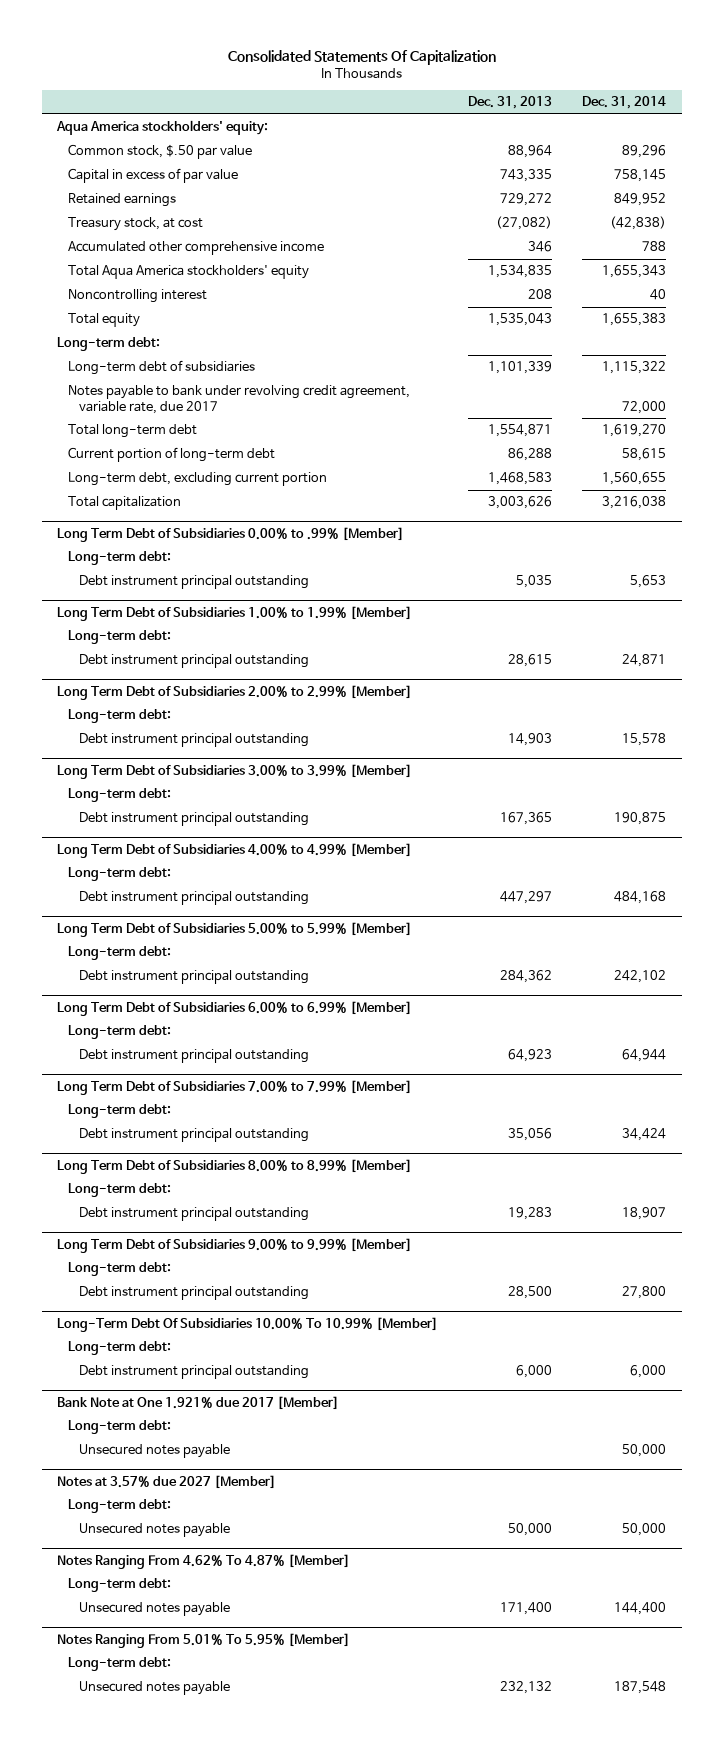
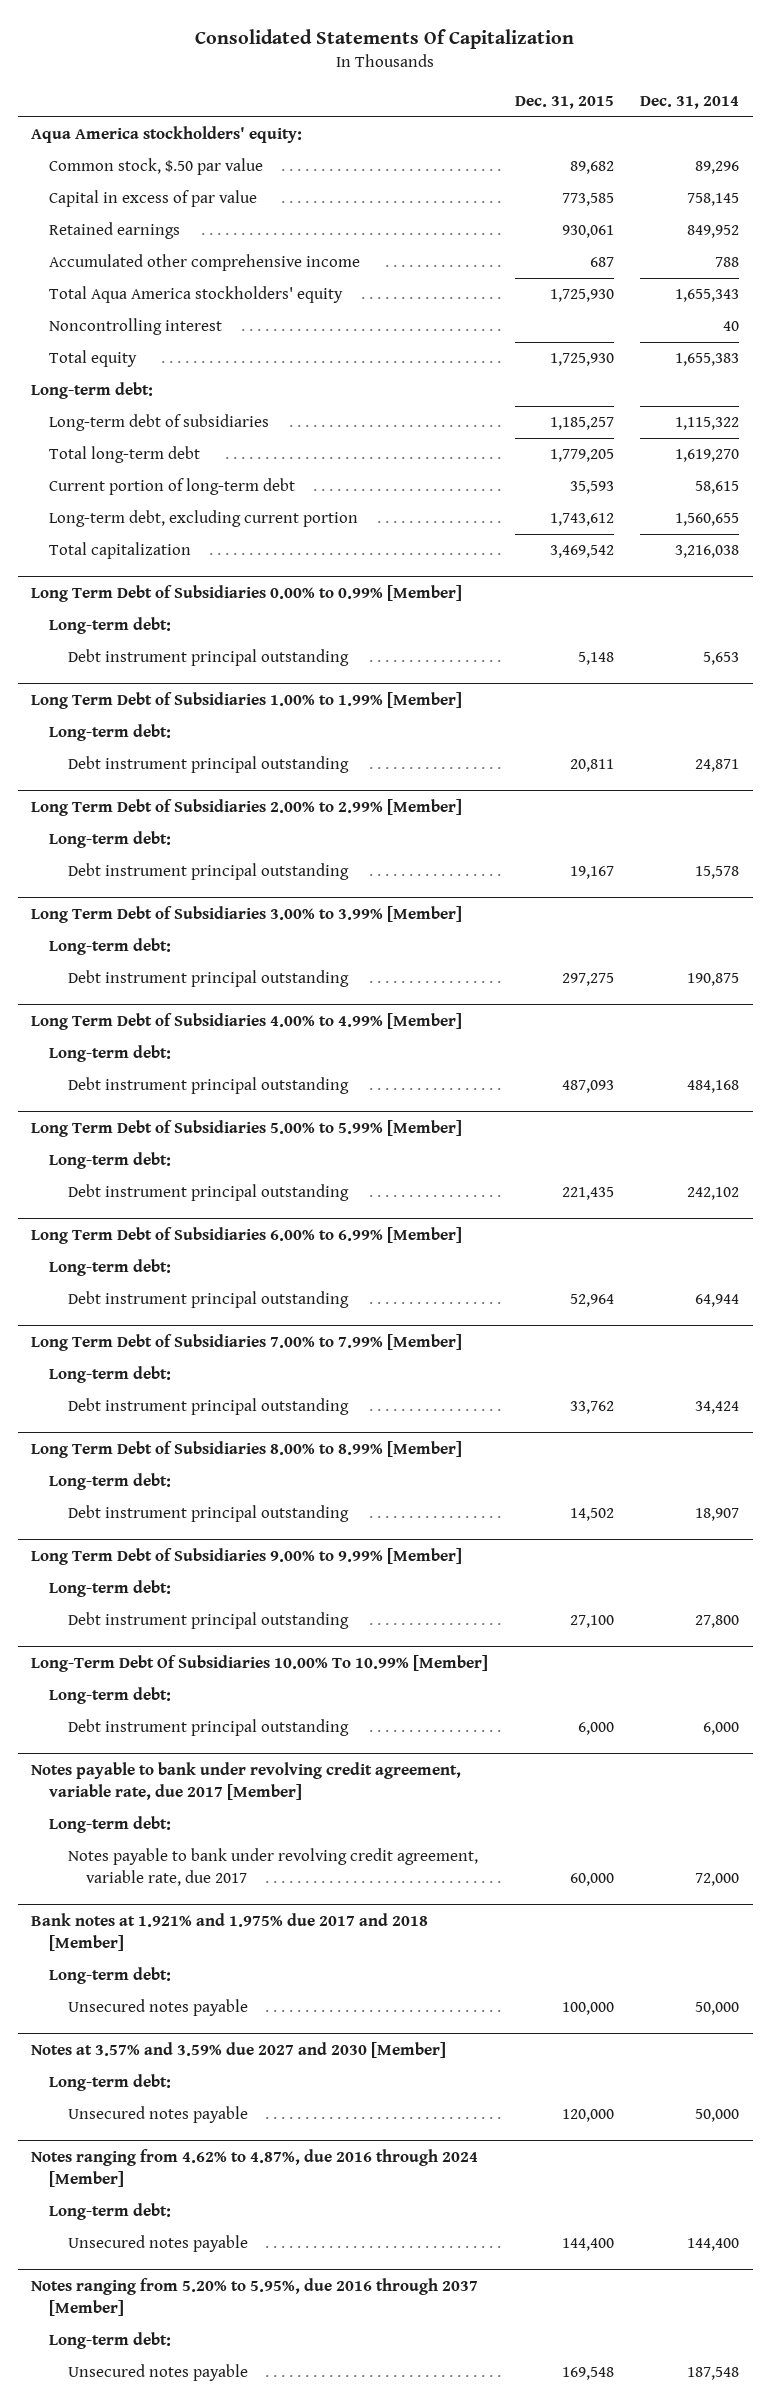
- | Dec. 31, 2013 | Dec. 31, 2014
+ | Dec. 31, 2015 | Dec. 31, 2014
- Treasury stock, at cost | (27,082) | (42,838)
- Notes payable to bank under revolving credit agreement, variable rate, due 2017 | | 72,000
- Long Term Debt of Subsidiaries 0.00% to .99% [Member]
+ Long Term Debt of Subsidiaries 0.00% to 0.99% [Member]
- Bank Note at One 1.921% due 2017 [Member]
+ Notes payable to bank under revolving credit agreement, variable rate, due 2017 [Member]
+ Notes payable to bank under revolving credit agreement, variable rate, due 2017 | 60,000 | 72,000
+ Bank notes at 1.921% and 1.975% due 2017 and 2018 [Member]
+ Long-term debt:
- Notes at 3.57% due 2027 [Member]
+ Notes at 3.57% and 3.59% due 2027 and 2030 [Member]
- Notes Ranging From 4.62% To 4.87% [Member]
+ Notes ranging from 4.62% to 4.87%, due 2016 through 2024 [Member]
- Notes Ranging From 5.01% To 5.95% [Member]
+ Notes ranging from 5.20% to 5.95%, due 2016 through 2037 [Member]

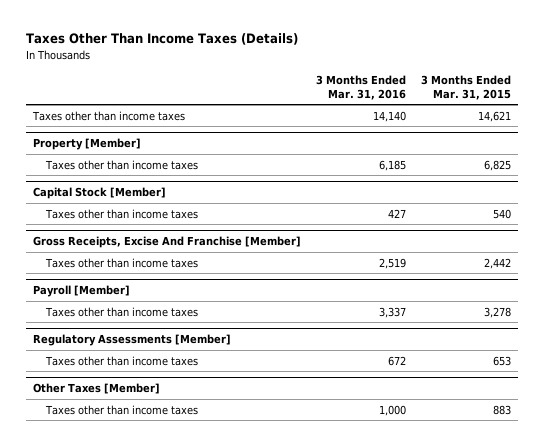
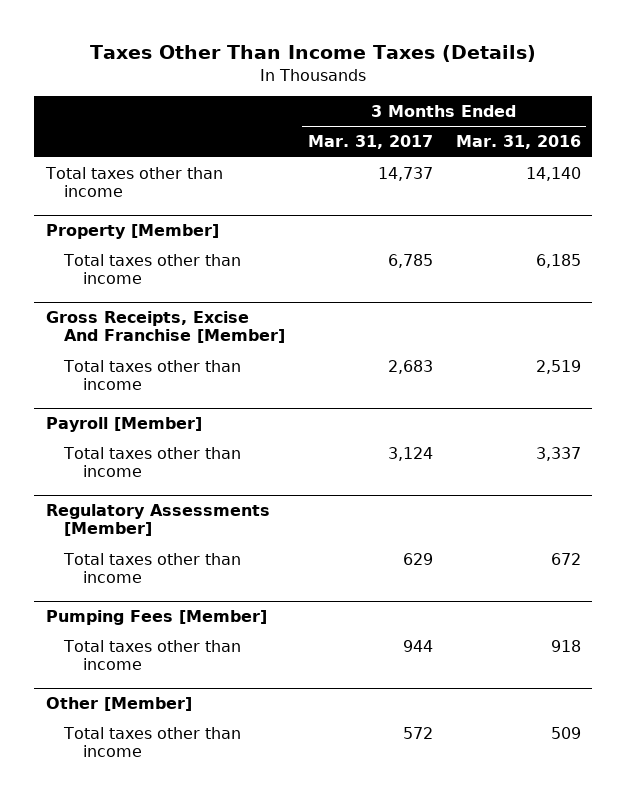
- | 3 Months Ended Mar. 31, 2016 | 3 Months Ended Mar. 31, 2015
+ | 3 Months Ended Mar. 31, 2017 | 3 Months Ended Mar. 31, 2016
- Taxes other than income taxes | 14,140 | 14,621
+ Total taxes other than income | 14,737 | 14,140
@ Property [Member]
- Taxes other than income taxes | 6,185 | 6,825
- Capital Stock [Member]
- Taxes other than income taxes | 427 | 540
@ Property [Member]
+ Total taxes other than income | 6,785 | 6,185
@ Gross Receipts, Excise And Franchise [Member]
- Taxes other than income taxes | 2,519 | 2,442
+ Total taxes other than income | 2,683 | 2,519
@ Payroll [Member]
- Taxes other than income taxes | 3,337 | 3,278
+ Total taxes other than income | 3,124 | 3,337
@ Regulatory Assessments [Member]
- Taxes other than income taxes | 672 | 653
- Other Taxes [Member]
- Taxes other than income taxes | 1,000 | 883
@ Regulatory Assessments [Member]
+ Total taxes other than income | 629 | 672
+ Pumping Fees [Member]
+ Total taxes other than income | 944 | 918
+ Other [Member]
+ Total taxes other than income | 572 | 509

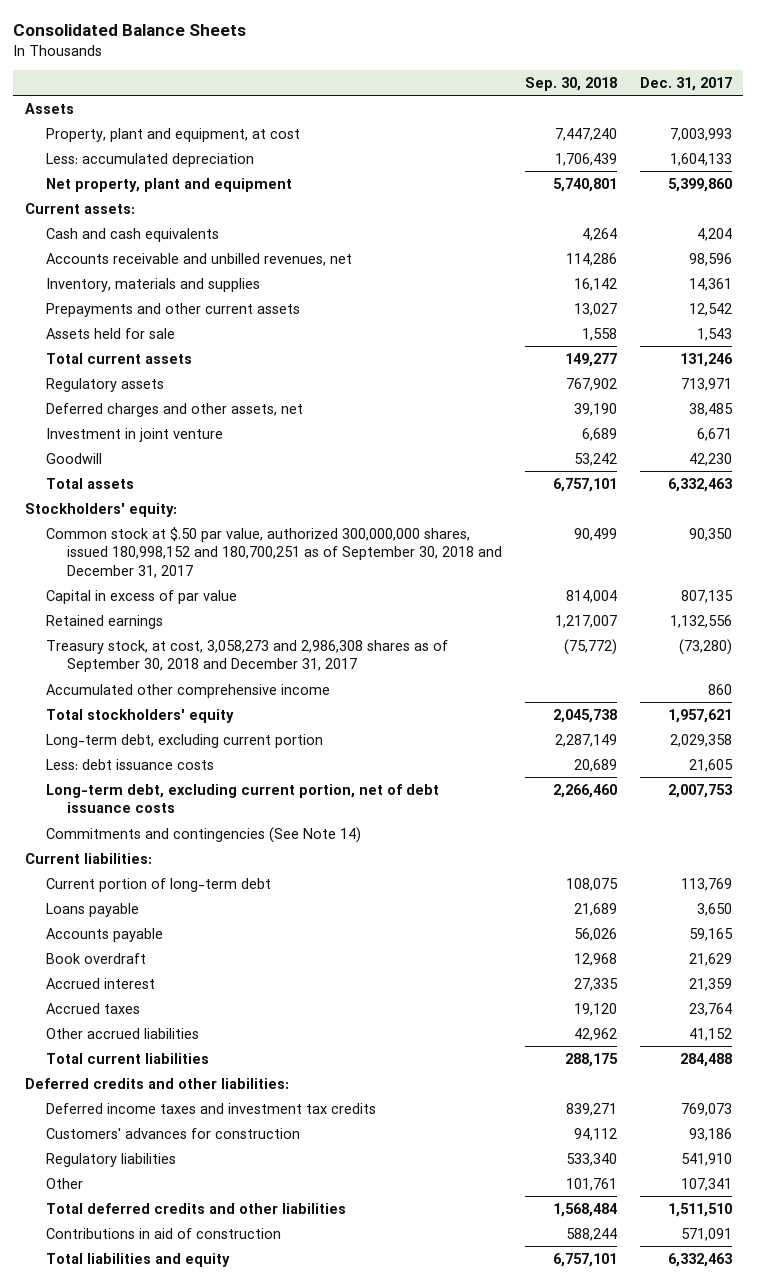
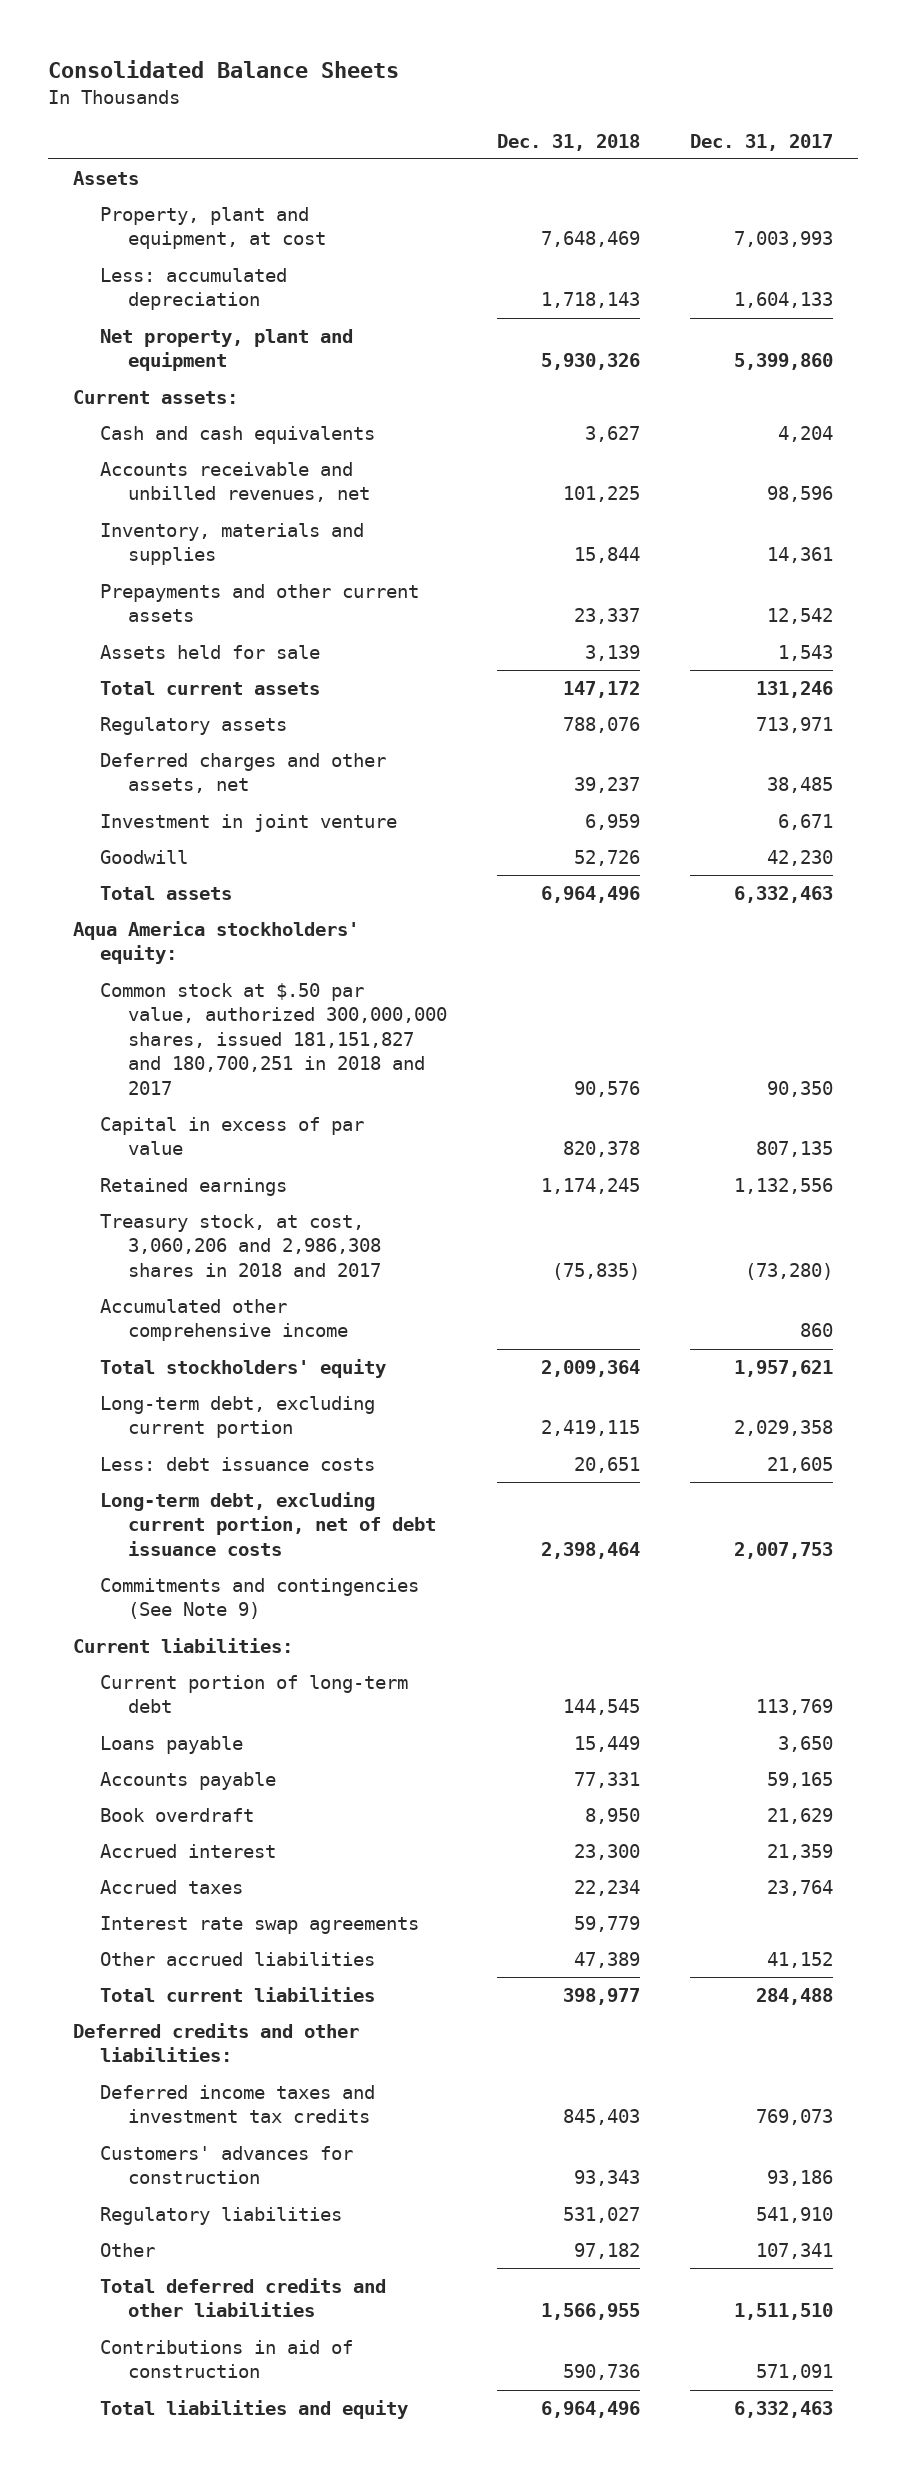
- | Sep. 30, 2018 | Dec. 31, 2017
+ | Dec. 31, 2018 | Dec. 31, 2017
- Stockholders' equity:
- Common stock at $.50 par value, authorized 300,000,000 shares, issued 180,998,152 and 180,700,251 as of September 30, 2018 and December 31, 2017 | 90,499 | 90,350
+ Aqua America stockholders' equity:
+ Common stock at $.50 par value, authorized 300,000,000 shares, issued 181,151,827 and 180,700,251 in 2018 and 2017 | 90,576 | 90,350
- Treasury stock, at cost, 3,058,273 and 2,986,308 shares as of September 30, 2018 and December 31, 2017 | (75,772) | (73,280)
+ Treasury stock, at cost, 3,060,206 and 2,986,308 shares in 2018 and 2017 | (75,835) | (73,280)
- Commitments and contingencies (See Note 14)
+ Commitments and contingencies (See Note 9)
+ Interest rate swap agreements | 59,779 |

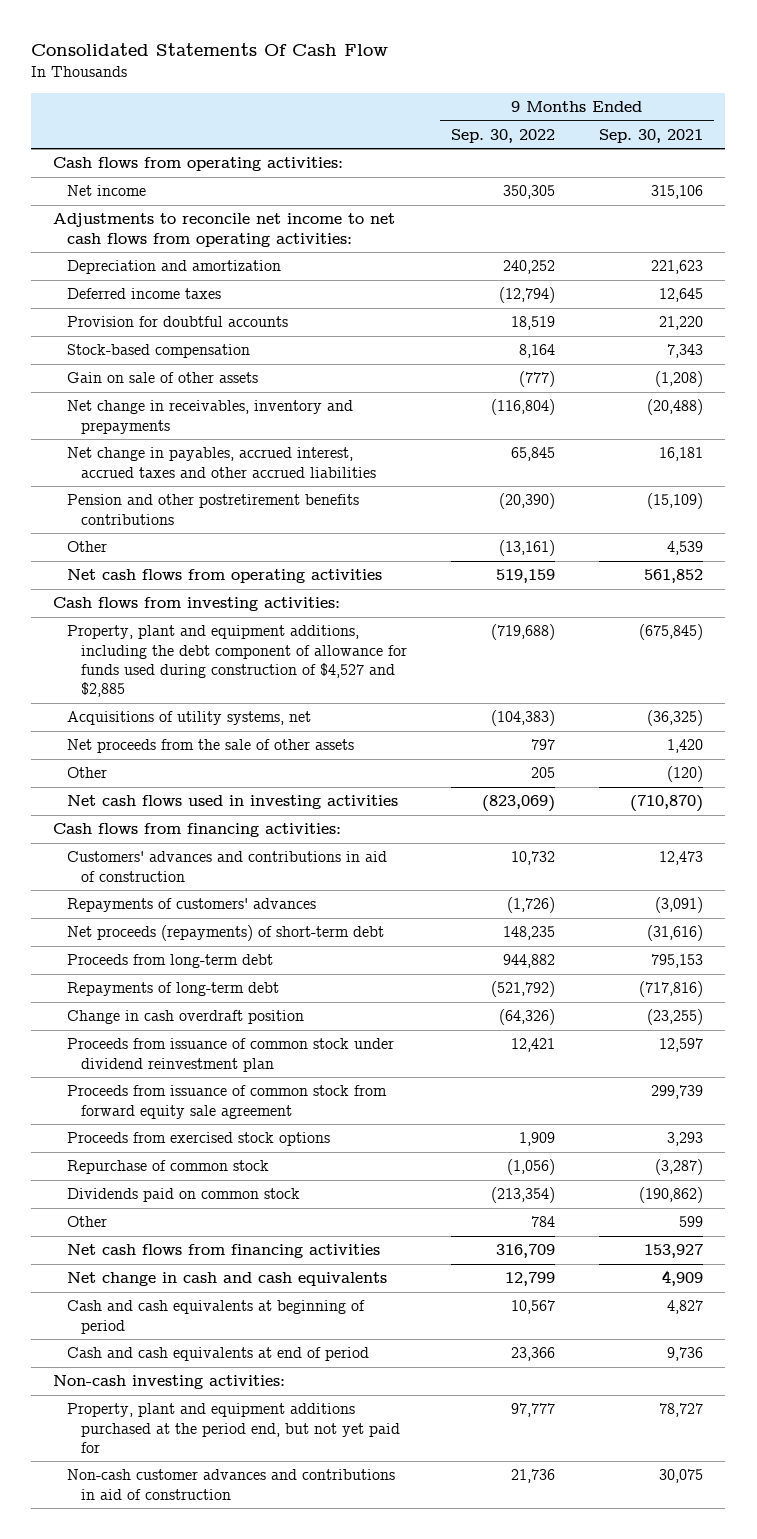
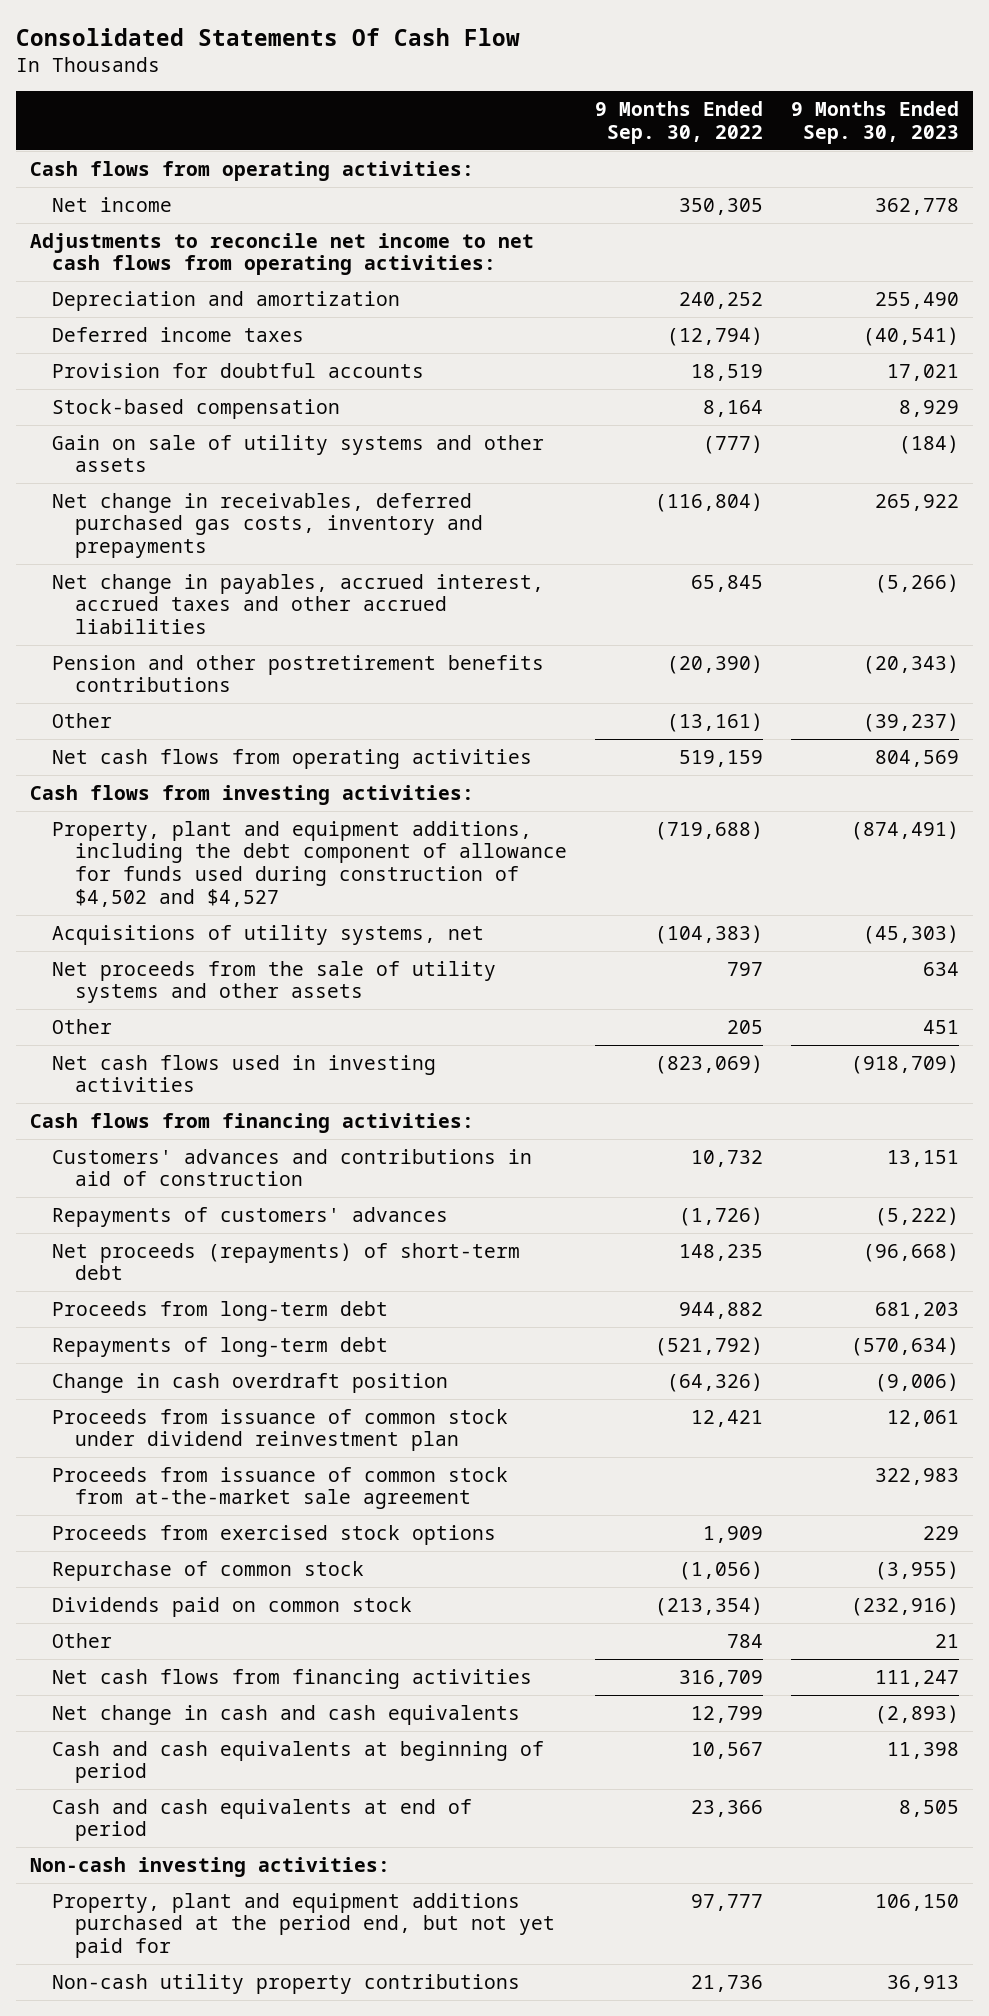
- | 9 Months Ended Sep. 30, 2022 | 9 Months Ended Sep. 30, 2021
+ | 9 Months Ended Sep. 30, 2022 | 9 Months Ended Sep. 30, 2023
- Gain on sale of other assets | (777) | (1,208)
- Net change in receivables, inventory and prepayments | (116,804) | (20,488)
+ Gain on sale of utility systems and other assets | (777) | (184)
+ Net change in receivables, deferred purchased gas costs, inventory and prepayments | (116,804) | 265,922
- Property, plant and equipment additions, including the debt component of allowance for funds used during construction of $4,527 and $2,885 | (719,688) | (675,845)
+ Property, plant and equipment additions, including the debt component of allowance for funds used during construction of $4,502 and $4,527 | (719,688) | (874,491)
- Net proceeds from the sale of other assets | 797 | 1,420
+ Net proceeds from the sale of utility systems and other assets | 797 | 634
- Proceeds from issuance of common stock from forward equity sale agreement | | 299,739
+ Proceeds from issuance of common stock from at-the-market sale agreement | | 322,983
- Non-cash customer advances and contributions in aid of construction | 21,736 | 30,075
+ Non-cash utility property contributions | 21,736 | 36,913

